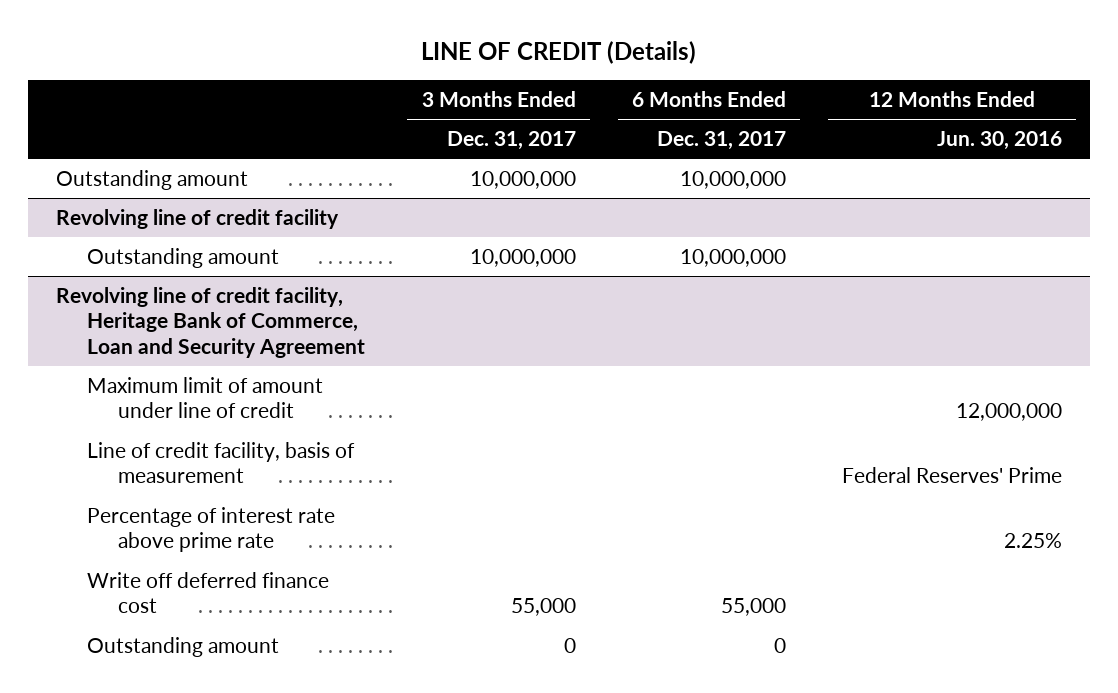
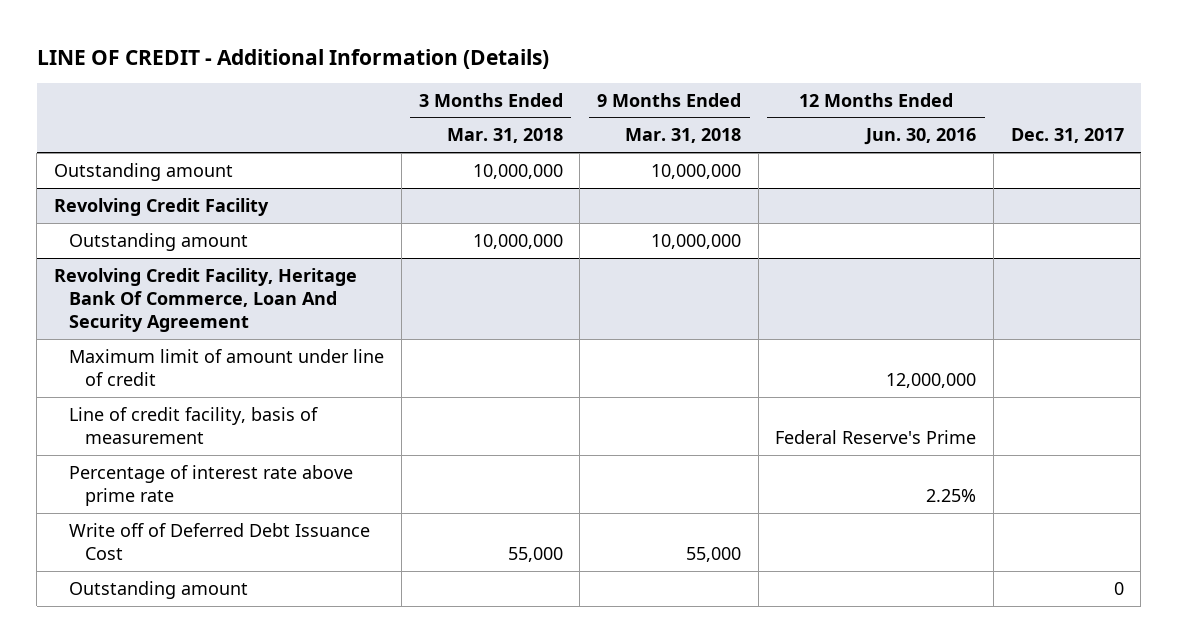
- LINE OF CREDIT (Details)
+ LINE OF CREDIT - Additional Information (Details)
- | 3 Months Ended Dec. 31, 2017 | 6 Months Ended Dec. 31, 2017 | 12 Months Ended Jun. 30, 2016
+ | 3 Months Ended Mar. 31, 2018 | 9 Months Ended Mar. 31, 2018 | 12 Months Ended Jun. 30, 2016 | Dec. 31, 2017
- Revolving line of credit facility
+ Revolving Credit Facility
- Revolving line of credit facility, Heritage Bank of Commerce, Loan and Security Agreement
+ Revolving Credit Facility, Heritage Bank Of Commerce, Loan And Security Agreement
- Line of credit facility, basis of measurement | | | Federal Reserves' Prime
+ Line of credit facility, basis of measurement | | | Federal Reserve's Prime |
- Write off deferred finance cost | 55,000 | 55,000 |
+ Write off of Deferred Debt Issuance Cost | 55,000 | 55,000 | |

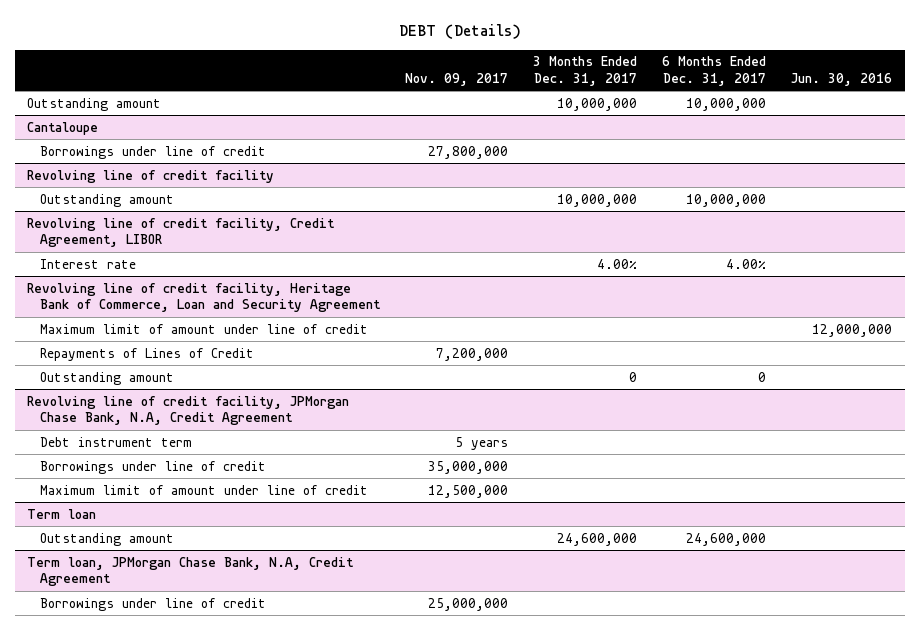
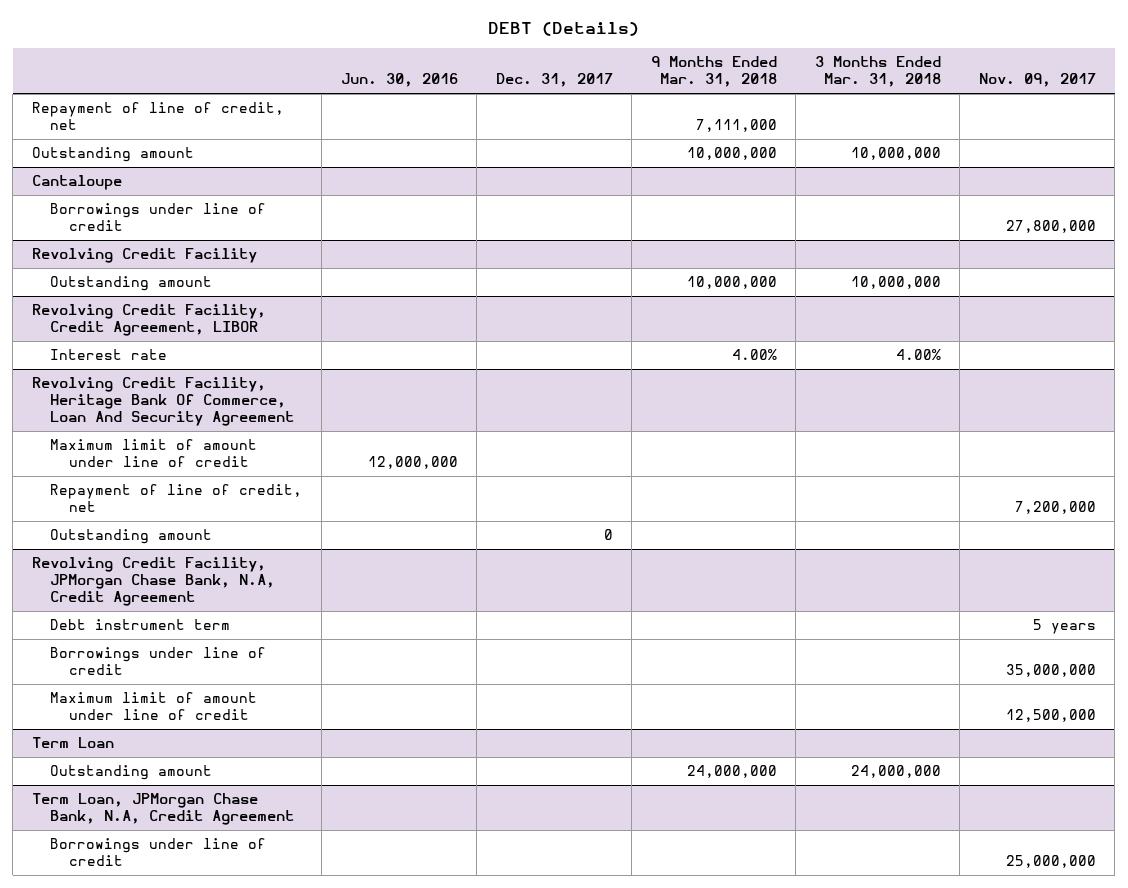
- | Nov. 09, 2017 | 3 Months Ended Dec. 31, 2017 | 6 Months Ended Dec. 31, 2017 | Jun. 30, 2016
+ | Jun. 30, 2016 | Dec. 31, 2017 | 9 Months Ended Mar. 31, 2018 | 3 Months Ended Mar. 31, 2018 | Nov. 09, 2017
+ Repayment of line of credit, net | | | 7,111,000 | |
- Revolving line of credit facility
+ Revolving Credit Facility
- Revolving line of credit facility, Credit Agreement, LIBOR
+ Revolving Credit Facility, Credit Agreement, LIBOR
- Revolving line of credit facility, Heritage Bank of Commerce, Loan and Security Agreement
+ Revolving Credit Facility, Heritage Bank Of Commerce, Loan And Security Agreement
- Repayments of Lines of Credit | 7,200,000 | | |
+ Repayment of line of credit, net | | | | | 7,200,000
- Revolving line of credit facility, JPMorgan Chase Bank, N.A, Credit Agreement
+ Revolving Credit Facility, JPMorgan Chase Bank, N.A, Credit Agreement
- Term loan
+ Term Loan
- Term loan, JPMorgan Chase Bank, N.A, Credit Agreement
+ Term Loan, JPMorgan Chase Bank, N.A, Credit Agreement

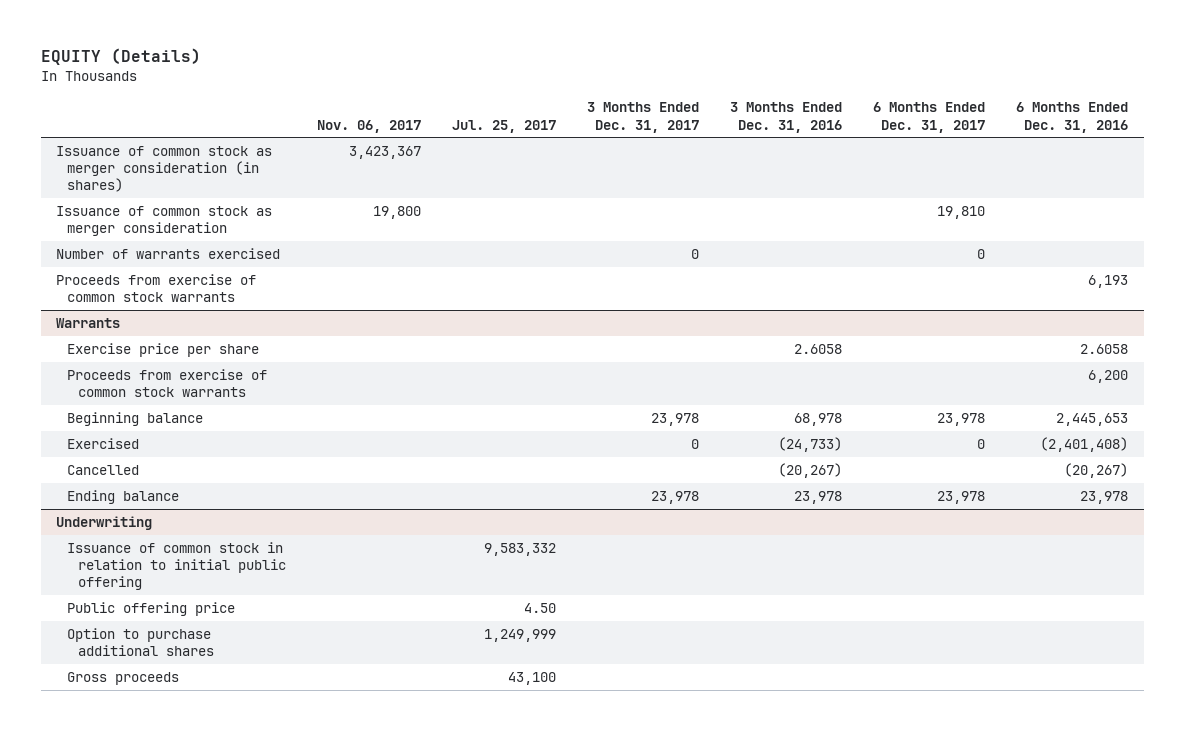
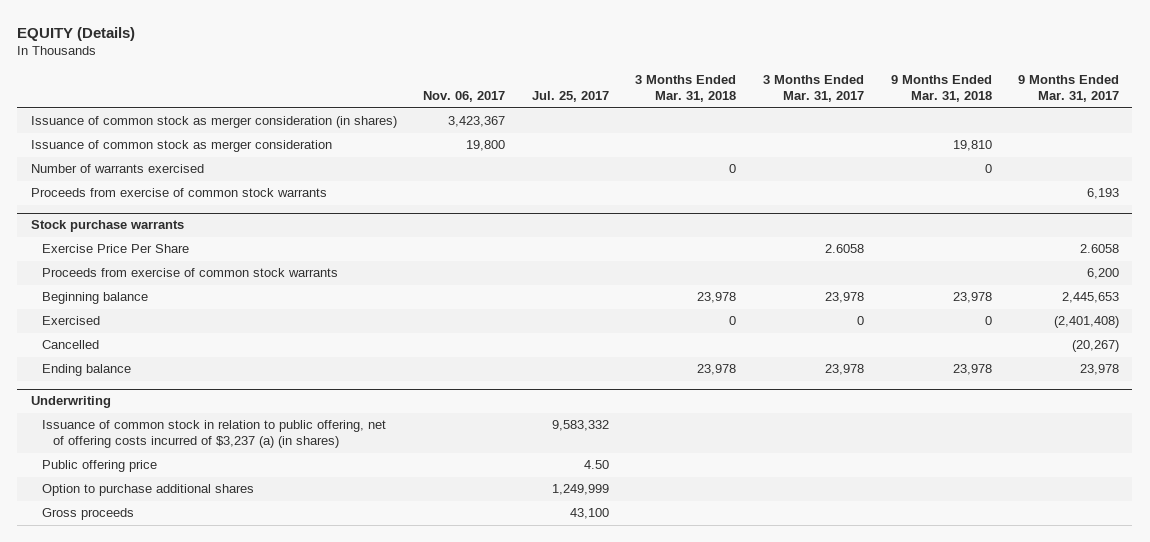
- | Nov. 06, 2017 | Jul. 25, 2017 | 3 Months Ended Dec. 31, 2017 | 3 Months Ended Dec. 31, 2016 | 6 Months Ended Dec. 31, 2017 | 6 Months Ended Dec. 31, 2016
+ | Nov. 06, 2017 | Jul. 25, 2017 | 3 Months Ended Mar. 31, 2018 | 3 Months Ended Mar. 31, 2017 | 9 Months Ended Mar. 31, 2018 | 9 Months Ended Mar. 31, 2017
- Warrants
- Exercise price per share | | | | 2.6058 | | 2.6058
+ Stock purchase warrants
+ Exercise Price Per Share | | | | 2.6058 | | 2.6058
@ Underwriting
- Issuance of common stock in relation to initial public offering | | 9,583,332 | | | |
+ Issuance of common stock in relation to public offering, net of offering costs incurred of $3,237 (a) (in shares) | | 9,583,332 | | | |

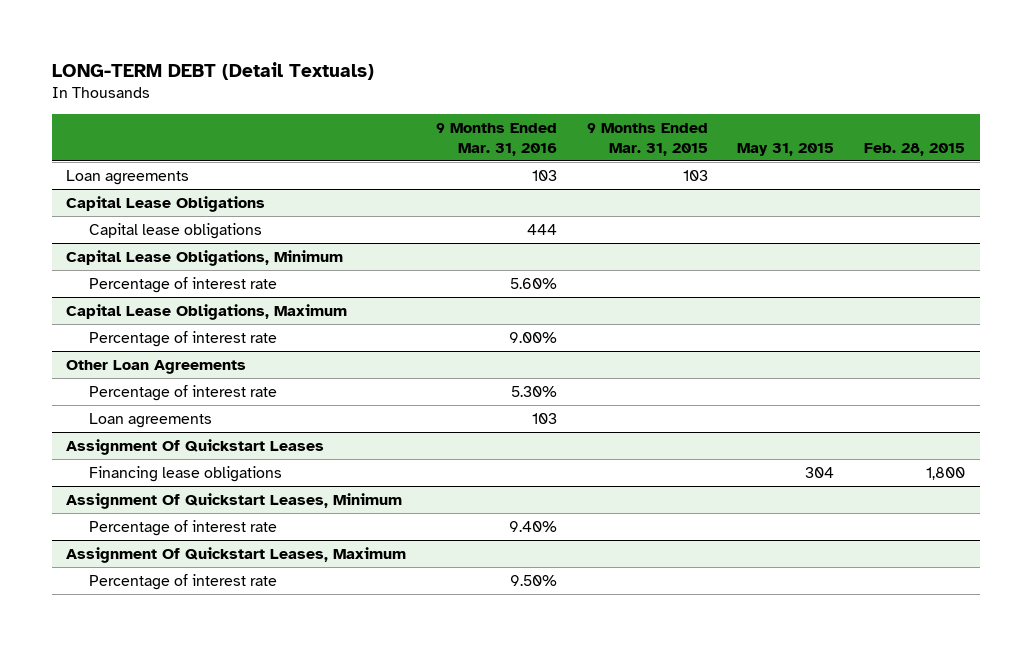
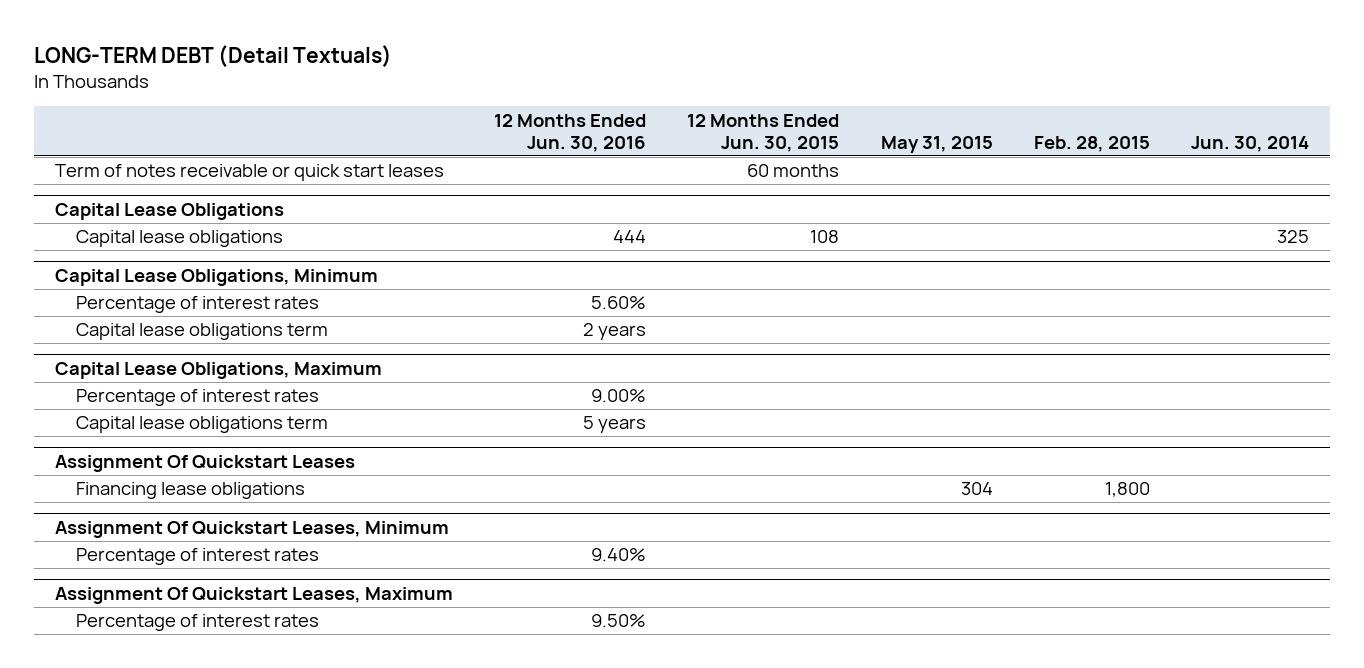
- | 9 Months Ended Mar. 31, 2016 | 9 Months Ended Mar. 31, 2015 | May 31, 2015 | Feb. 28, 2015
+ | 12 Months Ended Jun. 30, 2016 | 12 Months Ended Jun. 30, 2015 | May 31, 2015 | Feb. 28, 2015 | Jun. 30, 2014
- Loan agreements | 103 | 103 | |
+ Term of notes receivable or quick start leases | | 60 months | | |
@ Capital Lease Obligations, Minimum
- Percentage of interest rate | 5.60% | | |
+ Percentage of interest rates | 5.60% | | | |
+ Capital lease obligations term | 2 years | | | |
@ Capital Lease Obligations, Maximum
- Percentage of interest rate | 9.00% | | |
- Other Loan Agreements
- Percentage of interest rate | 5.30% | | |
- Loan agreements | 103 | | |
@ Capital Lease Obligations, Maximum
+ Percentage of interest rates | 9.00% | | | |
+ Capital lease obligations term | 5 years | | | |
@ Assignment Of Quickstart Leases, Minimum
- Percentage of interest rate | 9.40% | | |
+ Percentage of interest rates | 9.40% | | | |
@ Assignment Of Quickstart Leases, Maximum
- Percentage of interest rate | 9.50% | | |
+ Percentage of interest rates | 9.50% | | | |

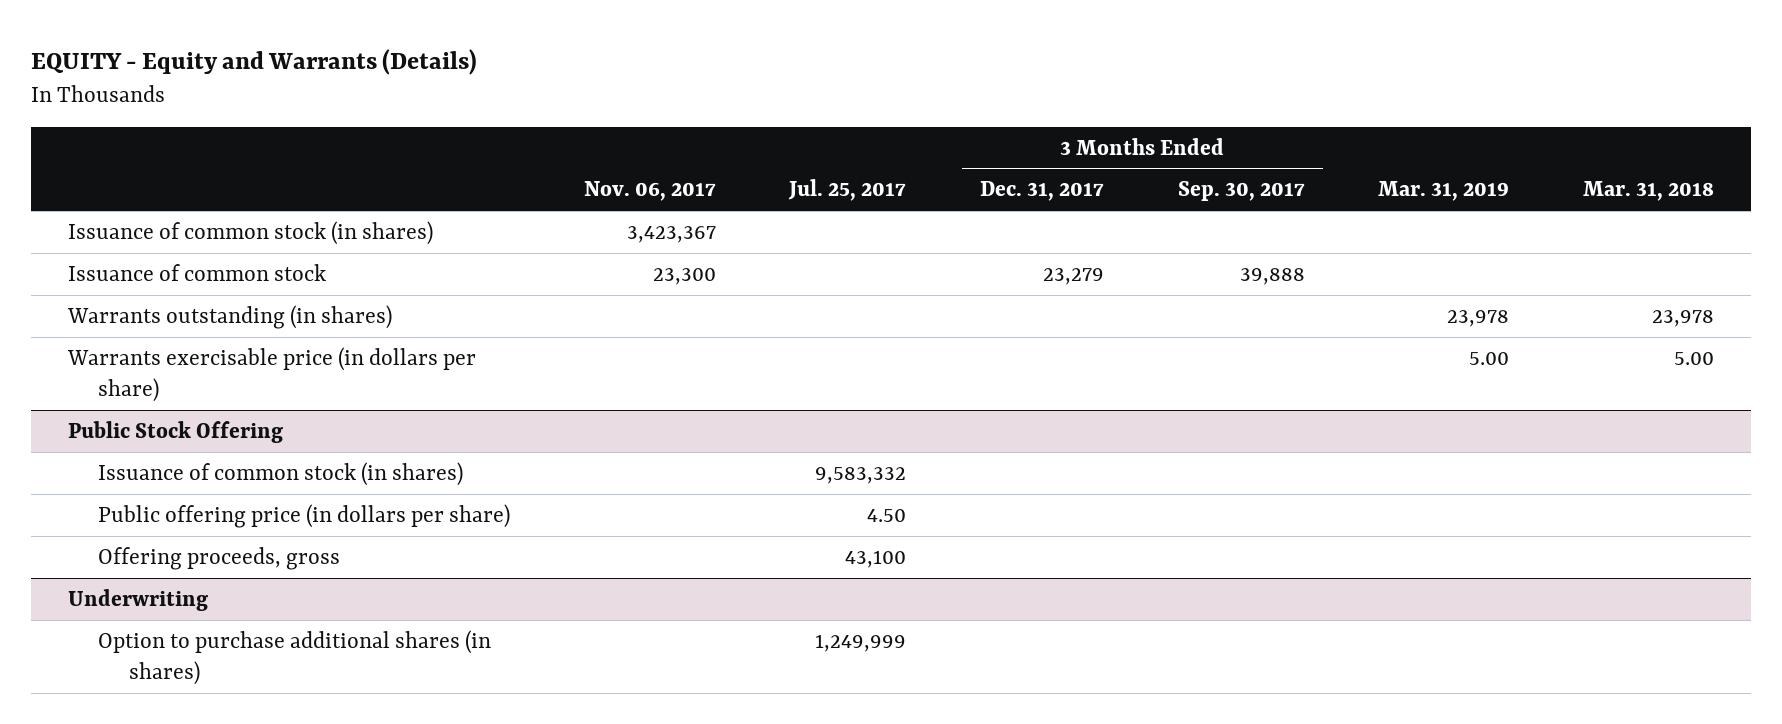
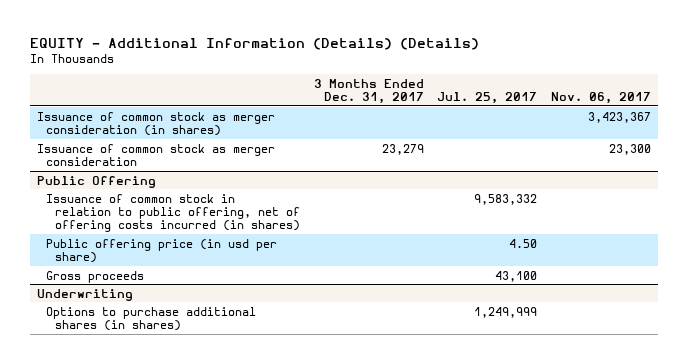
- EQUITY - Equity and Warrants (Details)
+ EQUITY - Additional Information (Details) (Details)
- | Nov. 06, 2017 | Jul. 25, 2017 | 3 Months Ended Dec. 31, 2017 | 3 Months Ended Sep. 30, 2017 | Mar. 31, 2019 | Mar. 31, 2018
+ | 3 Months Ended Dec. 31, 2017 | Jul. 25, 2017 | Nov. 06, 2017
- Issuance of common stock (in shares) | 3,423,367 | | | | |
- Issuance of common stock | 23,300 | | 23,279 | 39,888 | |
- Warrants outstanding (in shares) | | | | | 23,978 | 23,978
- Warrants exercisable price (in dollars per share) | | | | | 5.00 | 5.00
- Public Stock Offering
- Issuance of common stock (in shares) | | 9,583,332 | | | |
- Public offering price (in dollars per share) | | 4.50 | | | |
- Offering proceeds, gross | | 43,100 | | | |
+ Issuance of common stock as merger consideration (in shares) | | | 3,423,367
+ Issuance of common stock as merger consideration | 23,279 | | 23,300
+ Public Offering
+ Issuance of common stock in relation to public offering, net of offering costs incurred (in shares) | | 9,583,332 |
+ Public offering price (in usd per share) | | 4.50 |
+ Gross proceeds | | 43,100 |
@ Underwriting
- Option to purchase additional shares (in shares) | | 1,249,999 | | | |
+ Options to purchase additional shares (in shares) | | 1,249,999 |

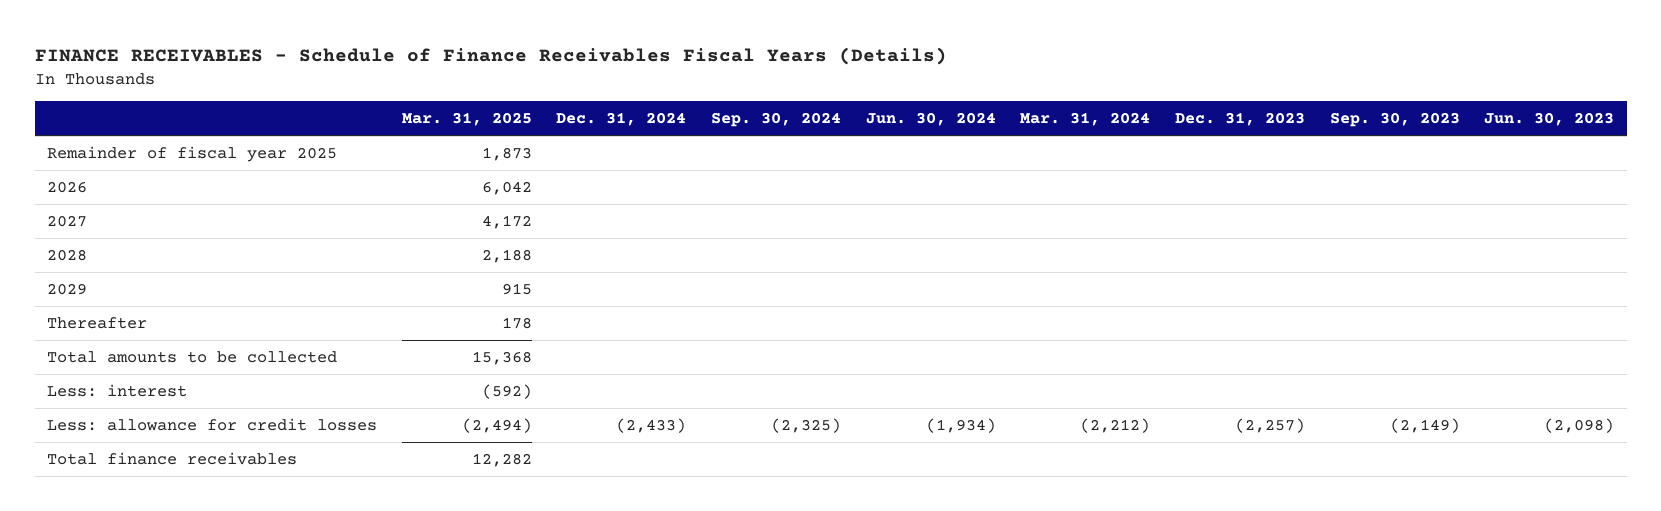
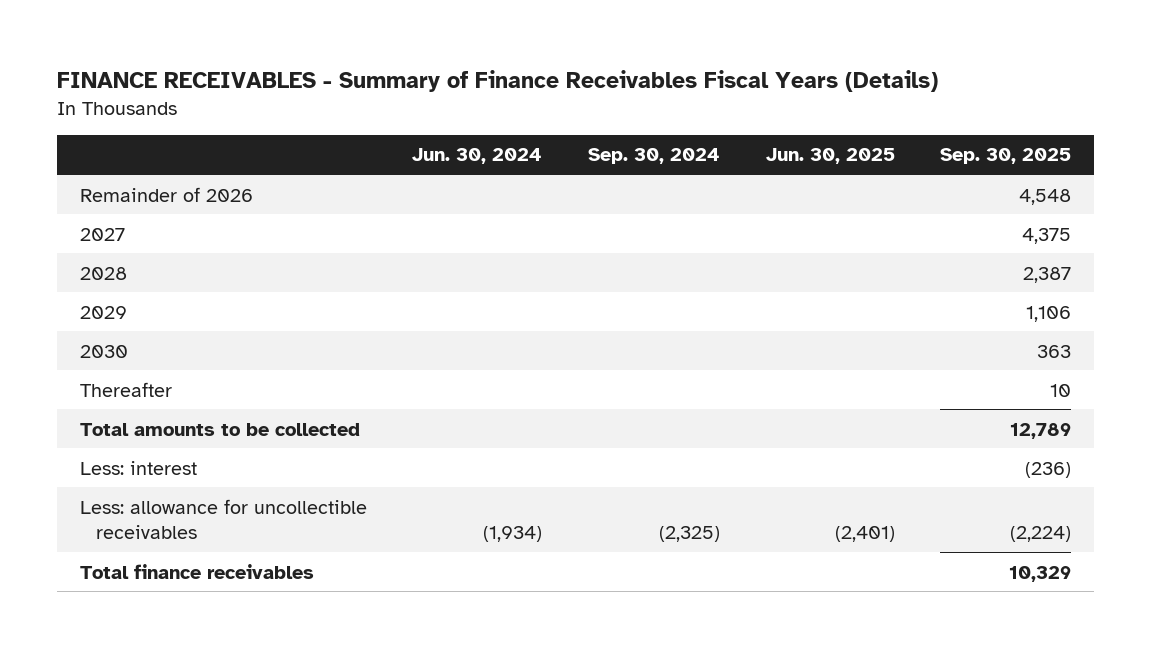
- FINANCE RECEIVABLES - Schedule of Finance Receivables Fiscal Years (Details)
+ FINANCE RECEIVABLES - Summary of Finance Receivables Fiscal Years (Details)
- | Mar. 31, 2025 | Dec. 31, 2024 | Sep. 30, 2024 | Jun. 30, 2024 | Mar. 31, 2024 | Dec. 31, 2023 | Sep. 30, 2023 | Jun. 30, 2023
+ | Jun. 30, 2024 | Sep. 30, 2024 | Jun. 30, 2025 | Sep. 30, 2025
- Remainder of fiscal year 2025 | 1,873 | | | | | | |
- 2026 | 6,042 | | | | | | |
+ Remainder of 2026 | | | | 4,548
+ 2030 | | | | 363
- Less: allowance for credit losses | (2,494) | (2,433) | (2,325) | (1,934) | (2,212) | (2,257) | (2,149) | (2,098)
+ Less: allowance for uncollectible receivables | (1,934) | (2,325) | (2,401) | (2,224)

